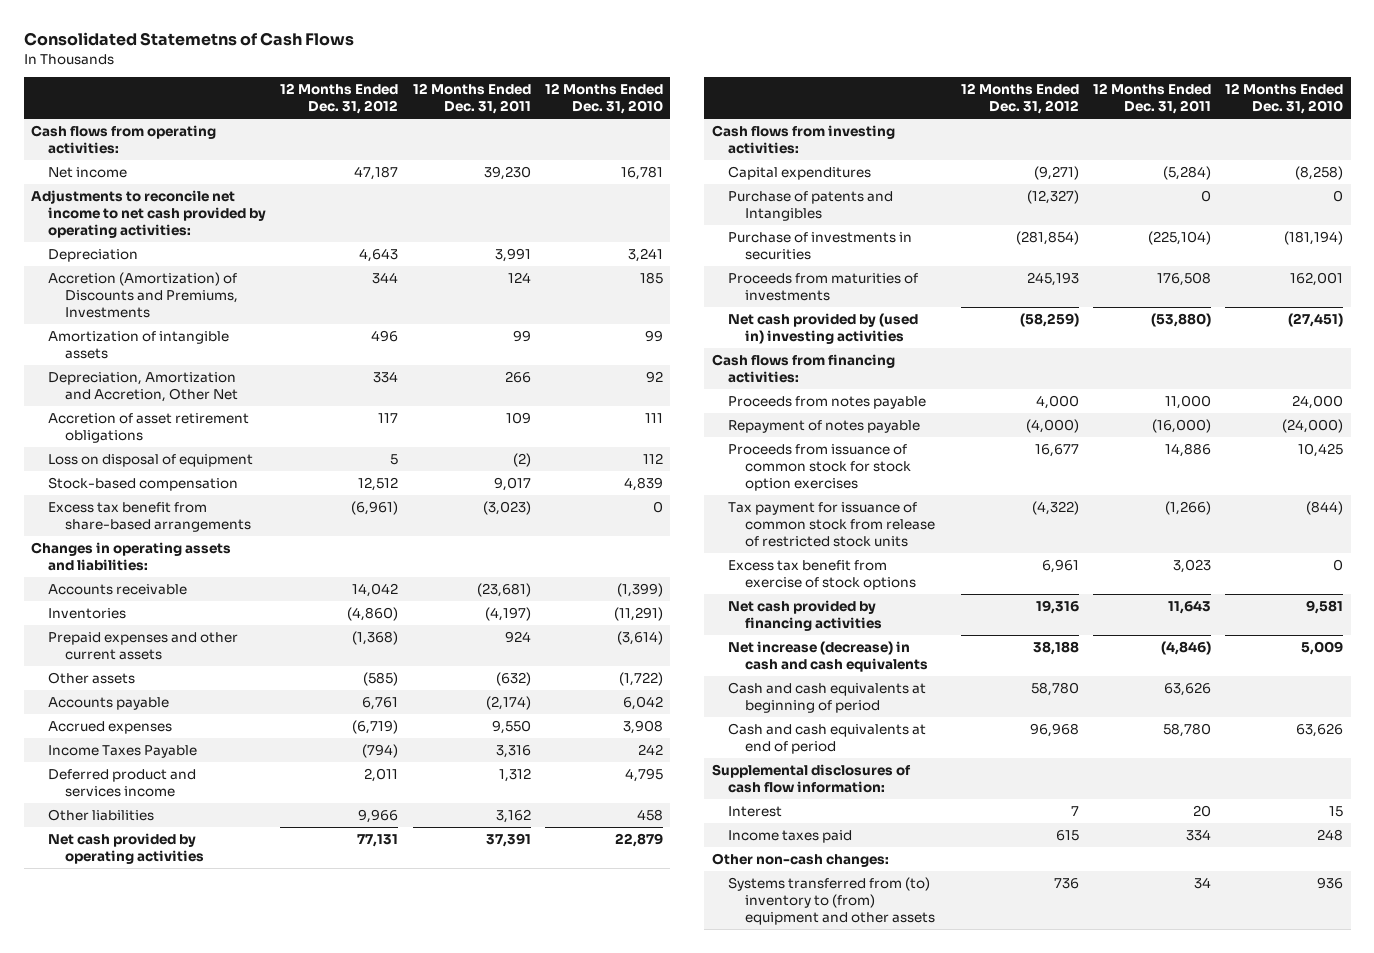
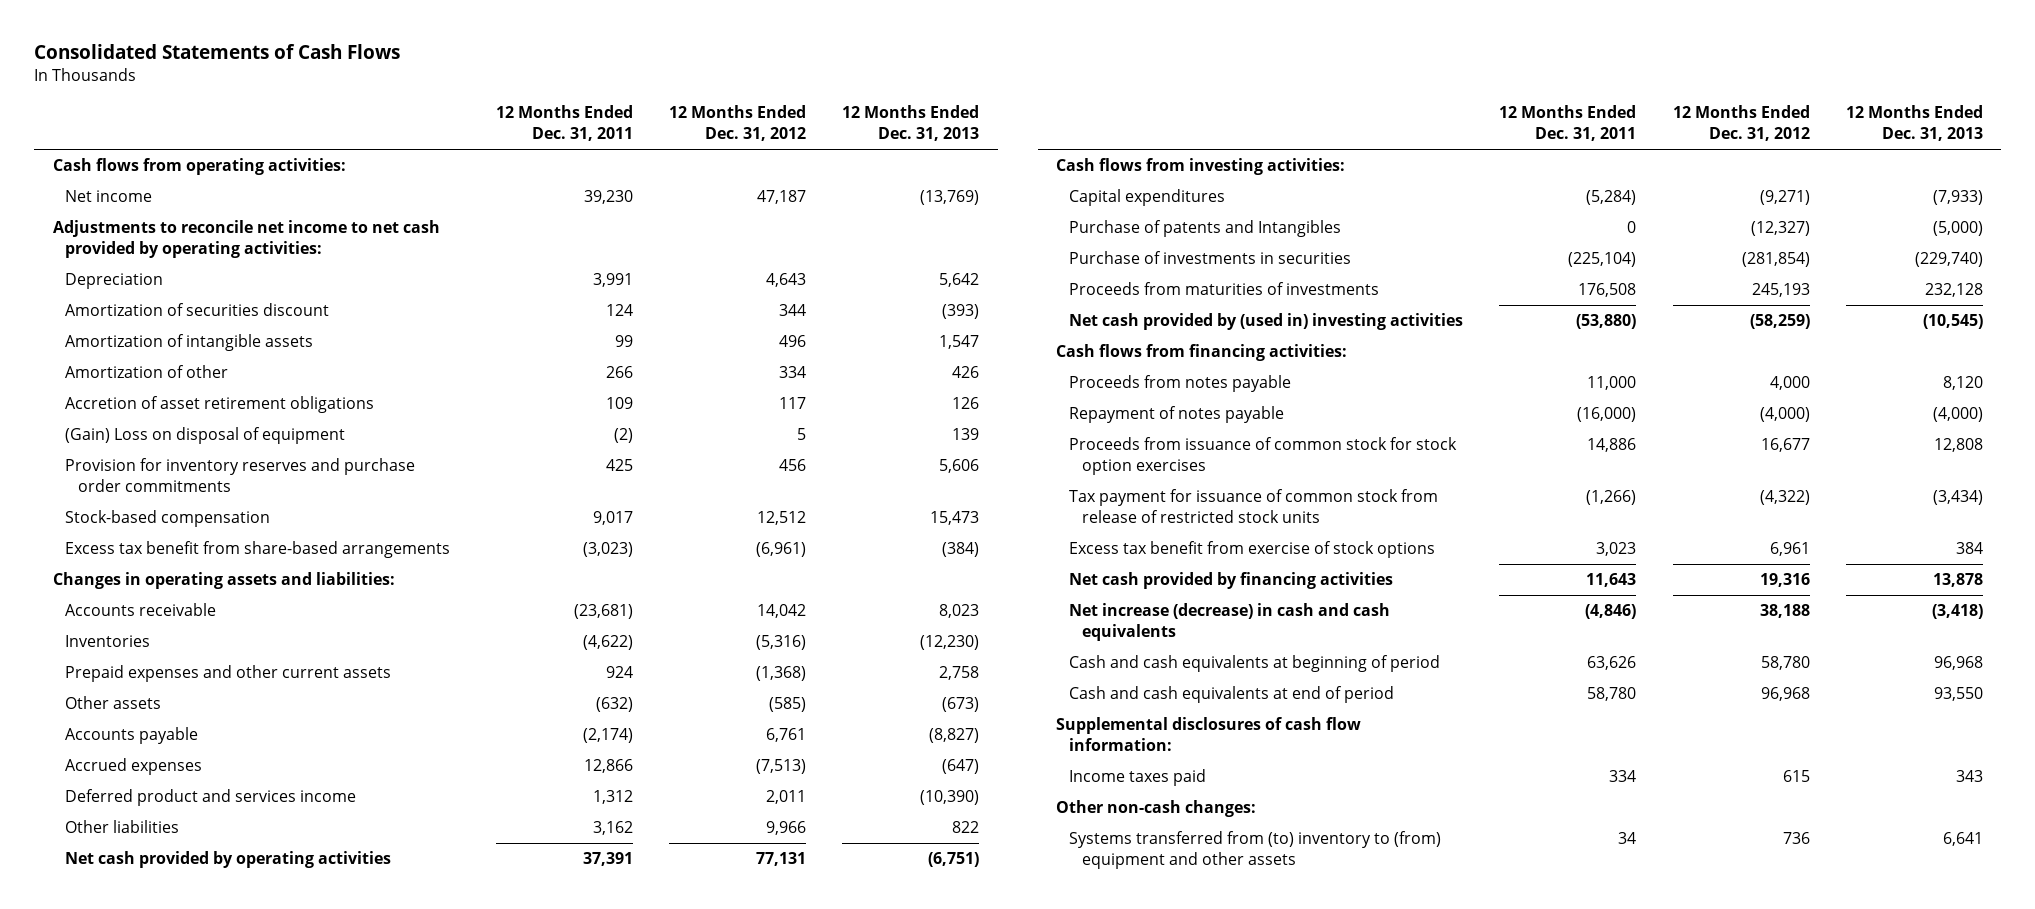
- Consolidated Statemetns of Cash Flows
+ Consolidated Statements of Cash Flows
- | 12 Months Ended Dec. 31, 2012 | 12 Months Ended Dec. 31, 2011 | 12 Months Ended Dec. 31, 2010
+ | 12 Months Ended Dec. 31, 2011 | 12 Months Ended Dec. 31, 2012 | 12 Months Ended Dec. 31, 2013
- Accretion (Amortization) of Discounts and Premiums, Investments | 344 | 124 | 185
+ Amortization of securities discount | 124 | 344 | (393)
- Depreciation, Amortization and Accretion, Other Net | 334 | 266 | 92
+ Amortization of other | 266 | 334 | 426
- Loss on disposal of equipment | 5 | (2) | 112
+ (Gain) Loss on disposal of equipment | (2) | 5 | 139
+ Provision for inventory reserves and purchase order commitments | 425 | 456 | 5,606
- Inventories | (4,860) | (4,197) | (11,291)
+ Inventories | (4,622) | (5,316) | (12,230)
- Accrued expenses | (6,719) | 9,550 | 3,908
- Income Taxes Payable | (794) | 3,316 | 242
+ Accrued expenses | 12,866 | (7,513) | (647)
- Interest | 7 | 20 | 15

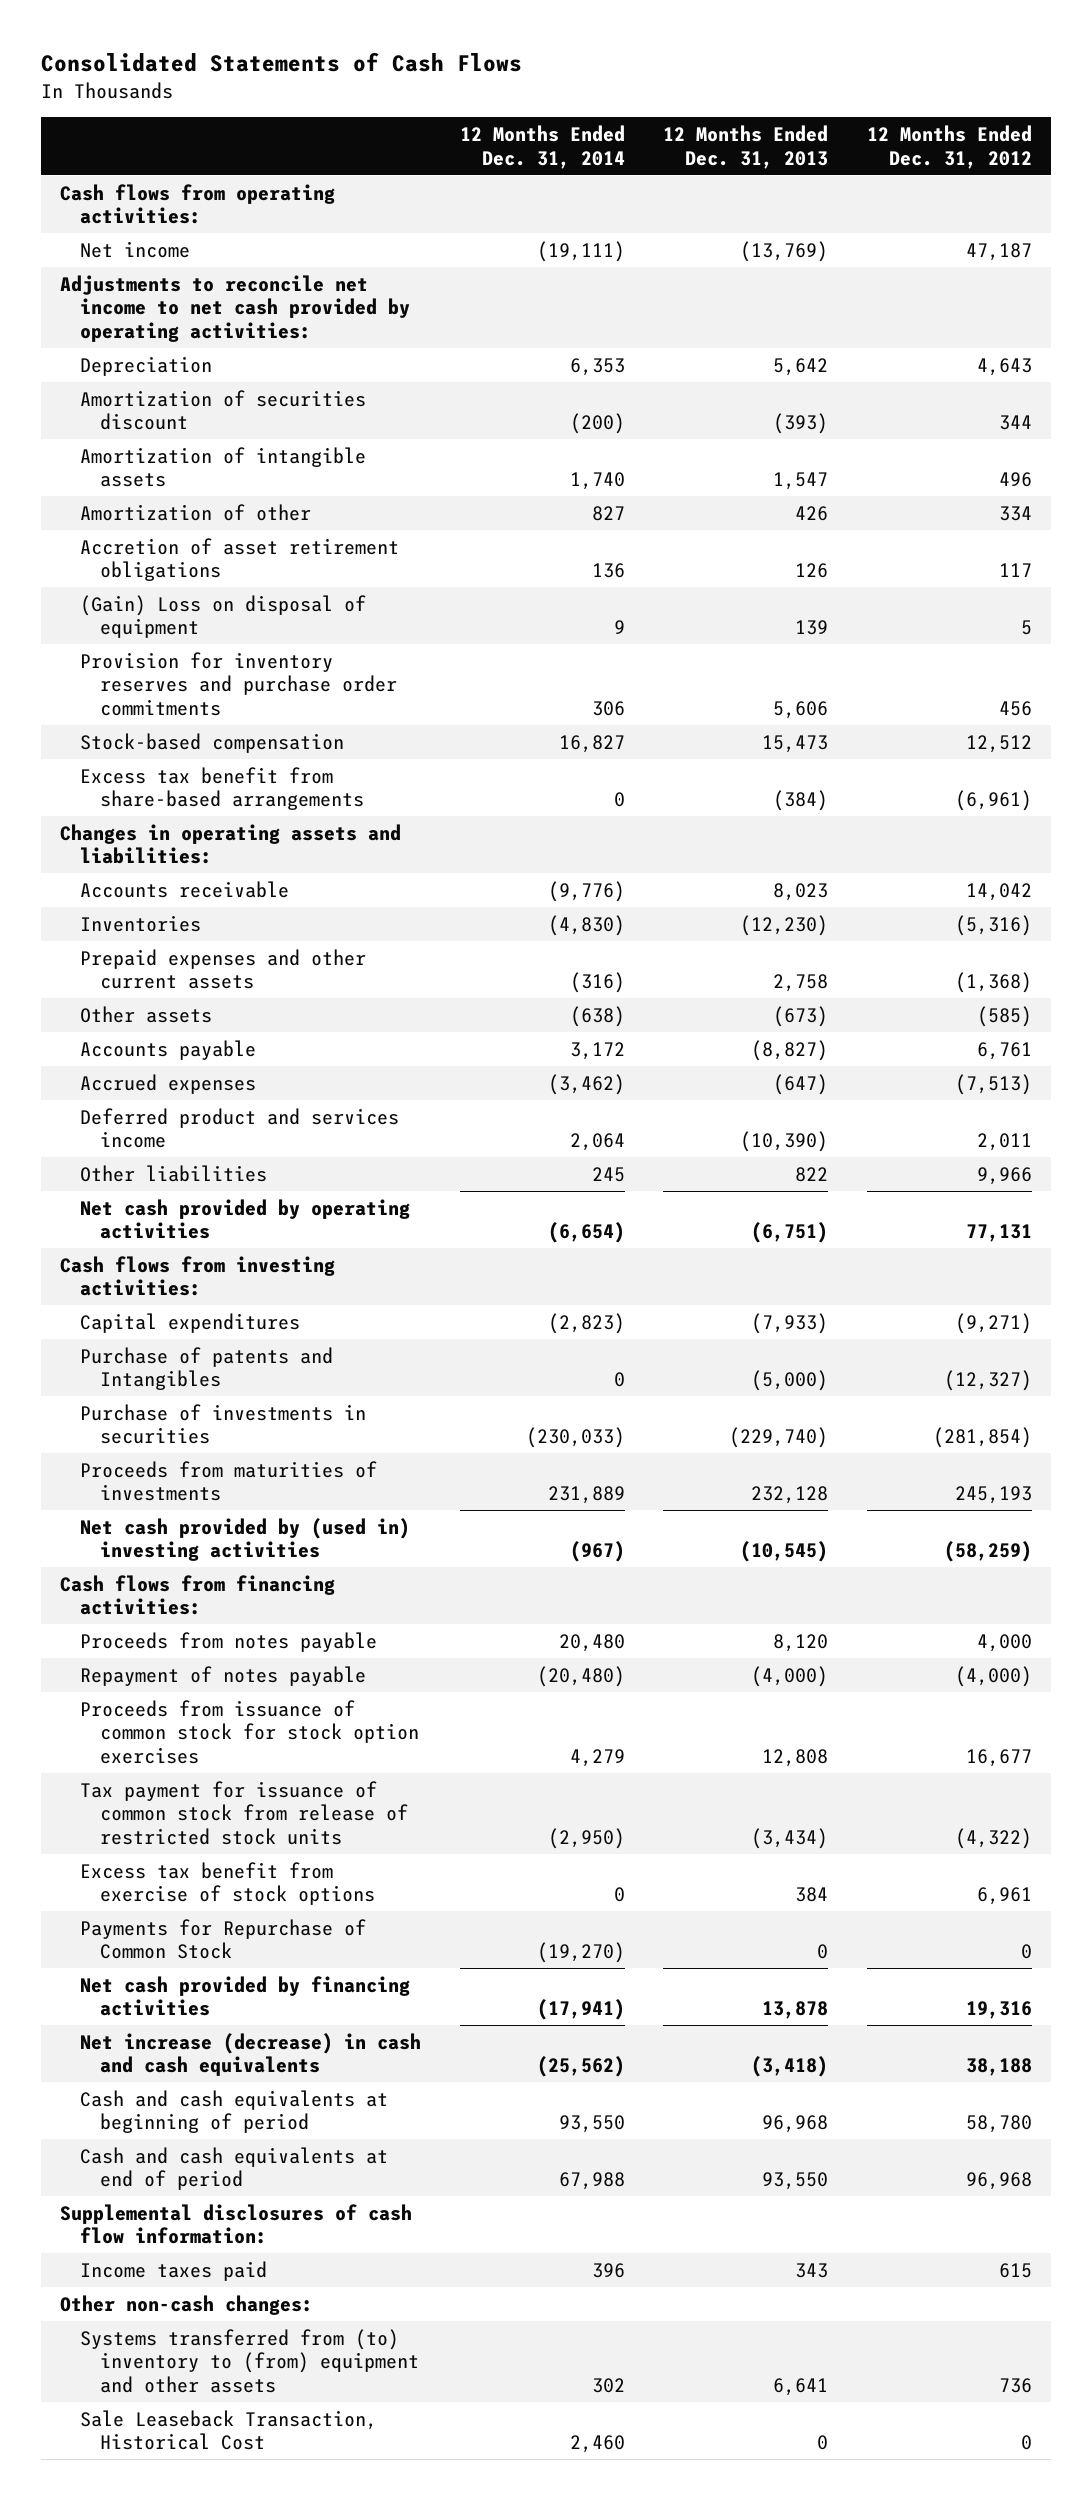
- | 12 Months Ended Dec. 31, 2011 | 12 Months Ended Dec. 31, 2012 | 12 Months Ended Dec. 31, 2013
+ | 12 Months Ended Dec. 31, 2014 | 12 Months Ended Dec. 31, 2013 | 12 Months Ended Dec. 31, 2012
+ Payments for Repurchase of Common Stock | (19,270) | 0 | 0
+ Sale Leaseback Transaction, Historical Cost | 2,460 | 0 | 0

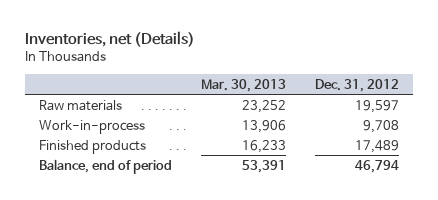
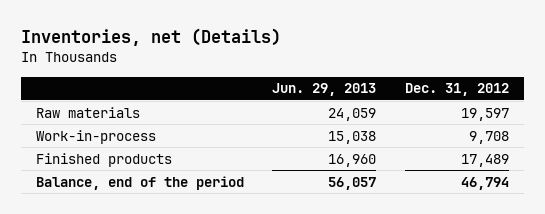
- | Mar. 30, 2013 | Dec. 31, 2012
+ | Jun. 29, 2013 | Dec. 31, 2012
- Balance, end of period | 53,391 | 46,794
+ Balance, end of the period | 56,057 | 46,794

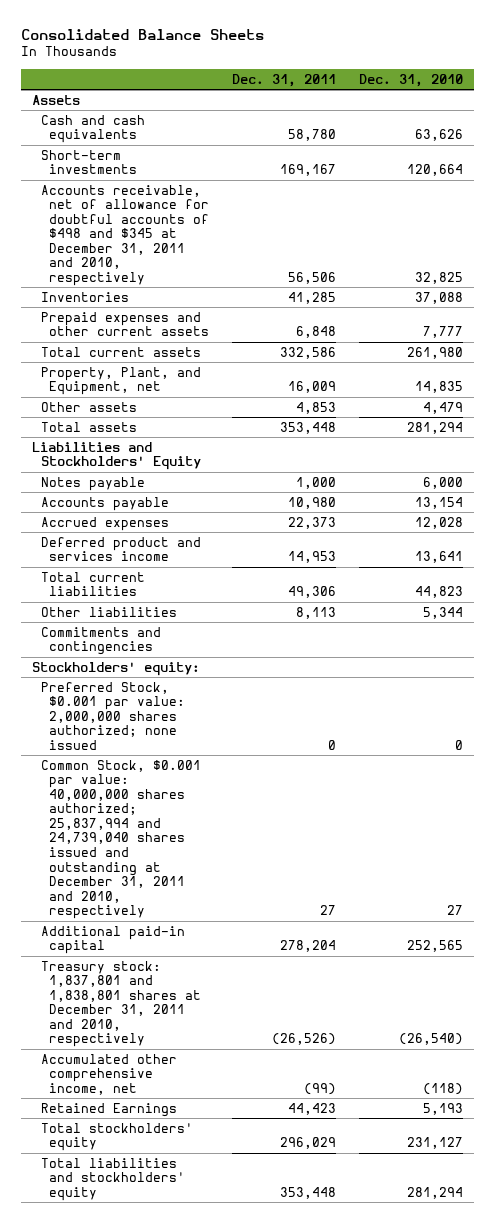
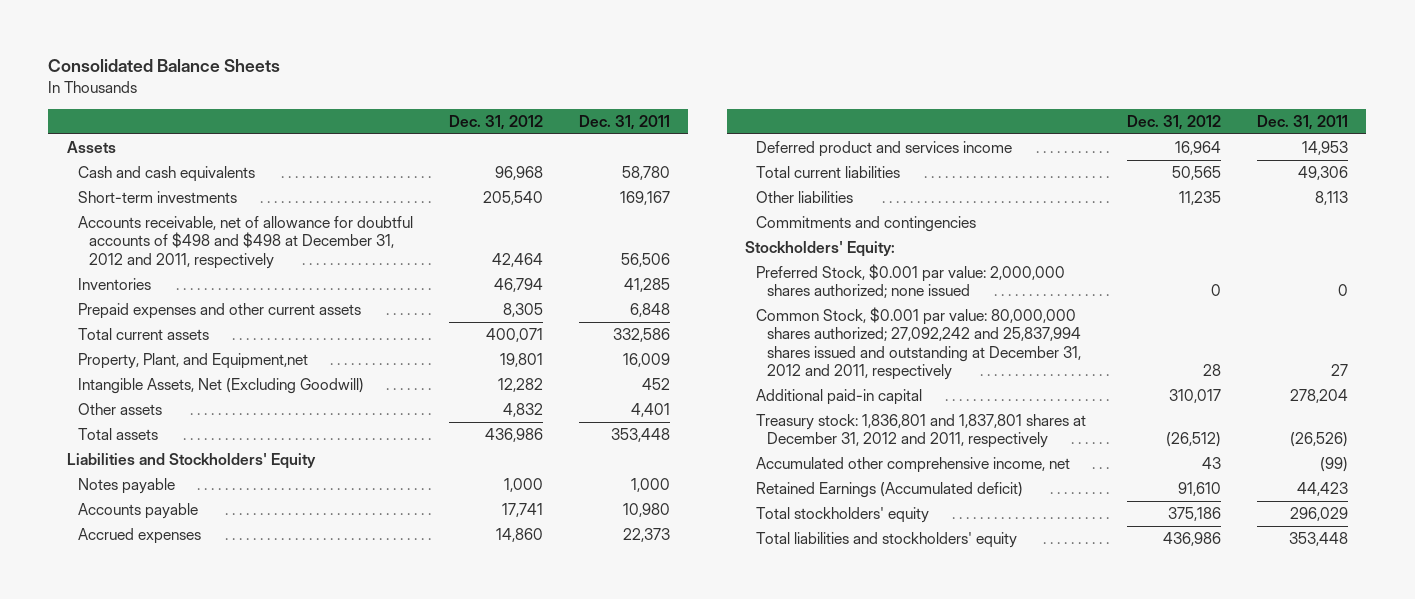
- | Dec. 31, 2011 | Dec. 31, 2010
+ | Dec. 31, 2012 | Dec. 31, 2011
- Accounts receivable, net of allowance for doubtful accounts of $498 and $345 at December 31, 2011 and 2010, respectively | 56,506 | 32,825
+ Accounts receivable, net of allowance for doubtful accounts of $498 and $498 at December 31, 2012 and 2011, respectively | 42,464 | 56,506
- Property, Plant, and Equipment, net | 16,009 | 14,835
- Other assets | 4,853 | 4,479
+ Property, Plant, and Equipment,net | 19,801 | 16,009
+ Intangible Assets, Net (Excluding Goodwill) | 12,282 | 452
+ Other assets | 4,832 | 4,401
- Stockholders' equity:
+ Stockholders' Equity:
- Common Stock, $0.001 par value: 40,000,000 shares authorized; 25,837,994 and 24,739,040 shares issued and outstanding at December 31, 2011 and 2010, respectively | 27 | 27
+ Common Stock, $0.001 par value: 80,000,000 shares authorized; 27,092,242 and 25,837,994 shares issued and outstanding at December 31, 2012 and 2011, respectively | 28 | 27
- Treasury stock: 1,837,801 and 1,838,801 shares at December 31, 2011 and 2010, respectively | (26,526) | (26,540)
+ Treasury stock: 1,836,801 and 1,837,801 shares at December 31, 2012 and 2011, respectively | (26,512) | (26,526)
- Retained Earnings | 44,423 | 5,193
+ Retained Earnings (Accumulated deficit) | 91,610 | 44,423

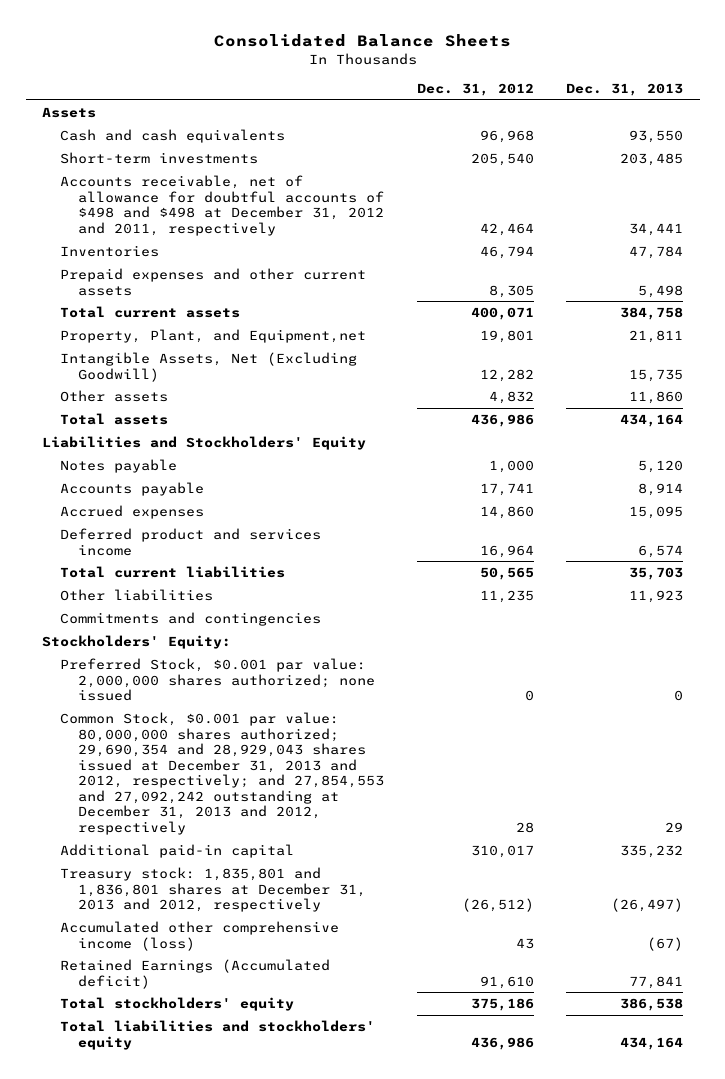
- | Dec. 31, 2012 | Dec. 31, 2011
+ | Dec. 31, 2012 | Dec. 31, 2013
- Common Stock, $0.001 par value: 80,000,000 shares authorized; 27,092,242 and 25,837,994 shares issued and outstanding at December 31, 2012 and 2011, respectively | 28 | 27
+ Common Stock, $0.001 par value: 80,000,000 shares authorized; 29,690,354 and 28,929,043 shares issued at December 31, 2013 and 2012, respectively; and 27,854,553 and 27,092,242 outstanding at December 31, 2013 and 2012, respectively | 28 | 29
- Treasury stock: 1,836,801 and 1,837,801 shares at December 31, 2012 and 2011, respectively | (26,512) | (26,526)
- Accumulated other comprehensive income, net | 43 | (99)
+ Treasury stock: 1,835,801 and 1,836,801 shares at December 31, 2013 and 2012, respectively | (26,512) | (26,497)
+ Accumulated other comprehensive income (loss) | 43 | (67)

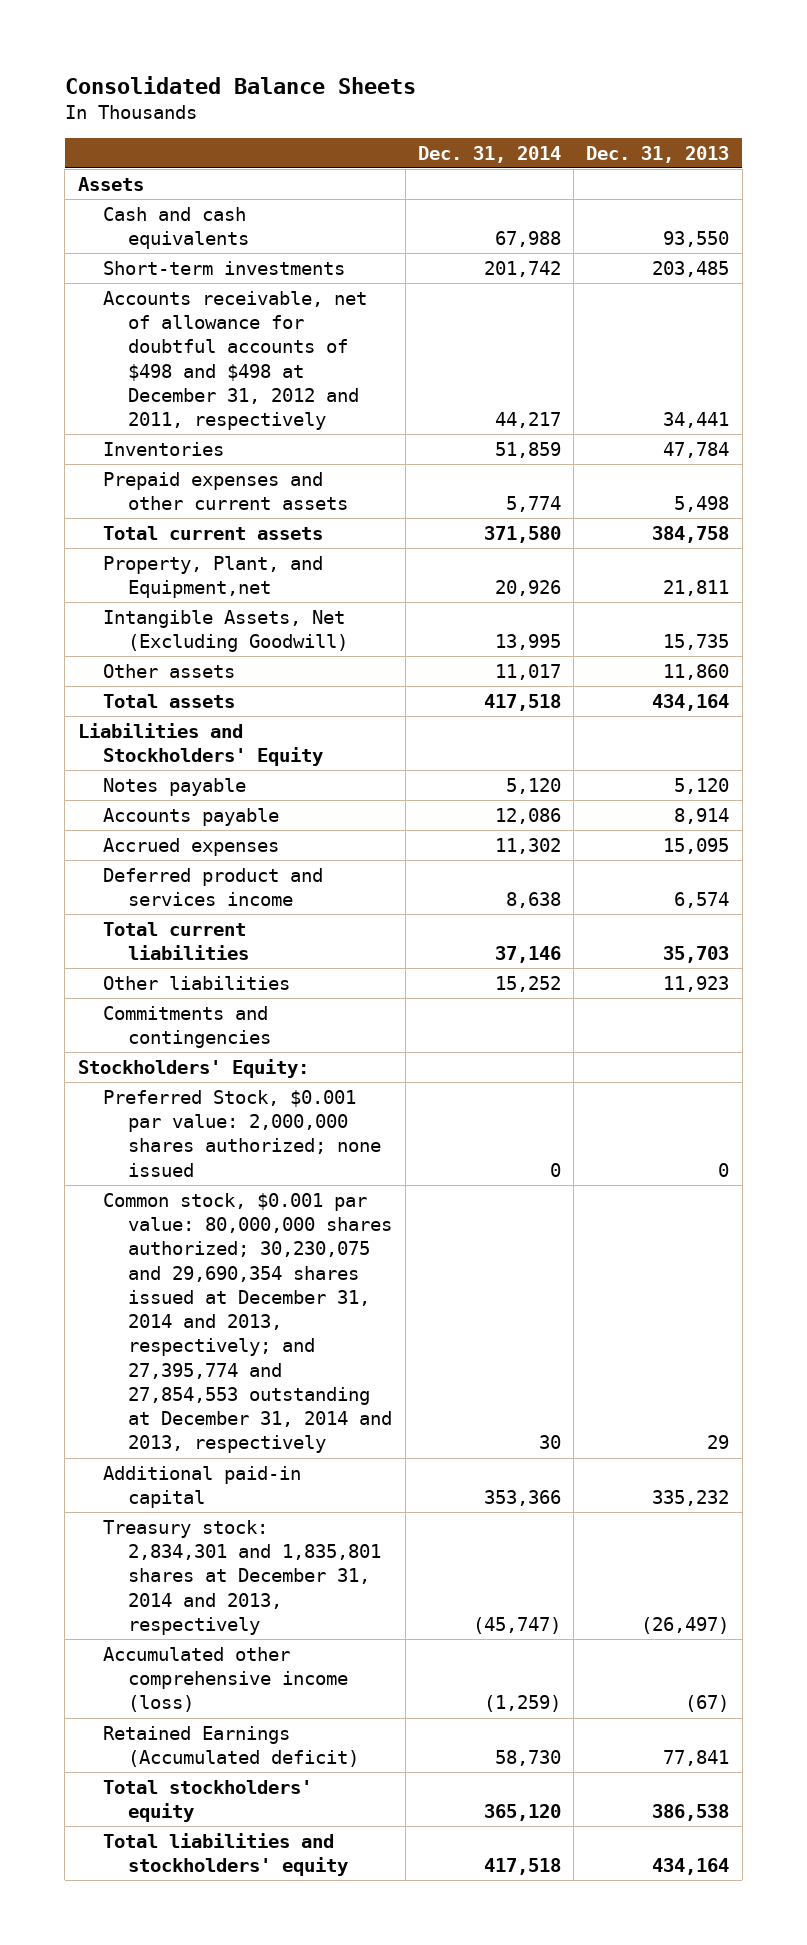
- | Dec. 31, 2012 | Dec. 31, 2013
+ | Dec. 31, 2014 | Dec. 31, 2013
- Common Stock, $0.001 par value: 80,000,000 shares authorized; 29,690,354 and 28,929,043 shares issued at December 31, 2013 and 2012, respectively; and 27,854,553 and 27,092,242 outstanding at December 31, 2013 and 2012, respectively | 28 | 29
+ Common stock, $0.001 par value: 80,000,000 shares authorized; 30,230,075 and 29,690,354 shares issued at December 31, 2014 and 2013, respectively; and 27,395,774 and 27,854,553 outstanding at December 31, 2014 and 2013, respectively | 30 | 29
- Treasury stock: 1,835,801 and 1,836,801 shares at December 31, 2013 and 2012, respectively | (26,512) | (26,497)
+ Treasury stock: 2,834,301 and 1,835,801 shares at December 31, 2014 and 2013, respectively | (45,747) | (26,497)

